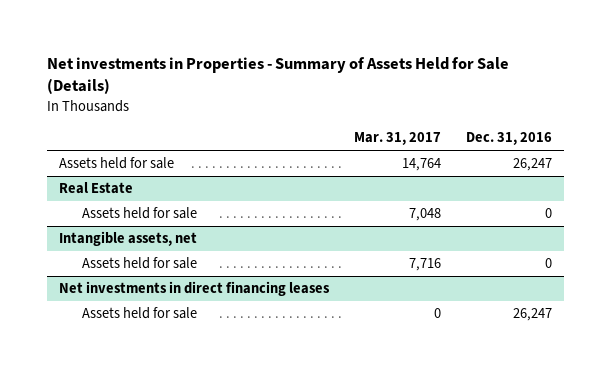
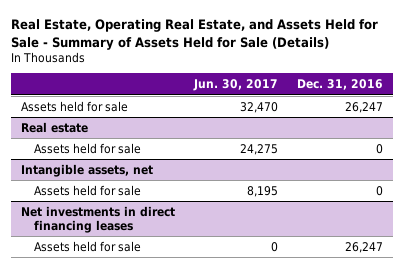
- Net investments in Properties - Summary of Assets Held for Sale (Details)
+ Real Estate, Operating Real Estate, and Assets Held for Sale - Summary of Assets Held for Sale (Details)
- | Mar. 31, 2017 | Dec. 31, 2016
+ | Jun. 30, 2017 | Dec. 31, 2016
- Real Estate
+ Real estate

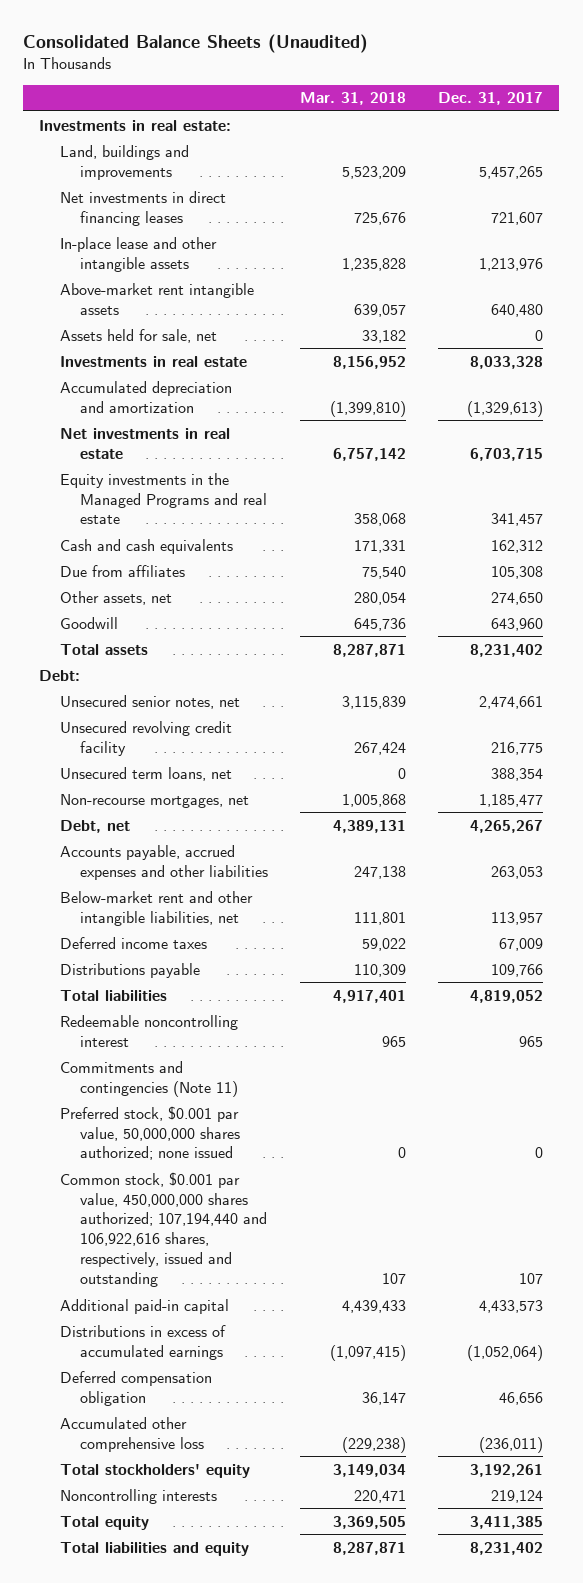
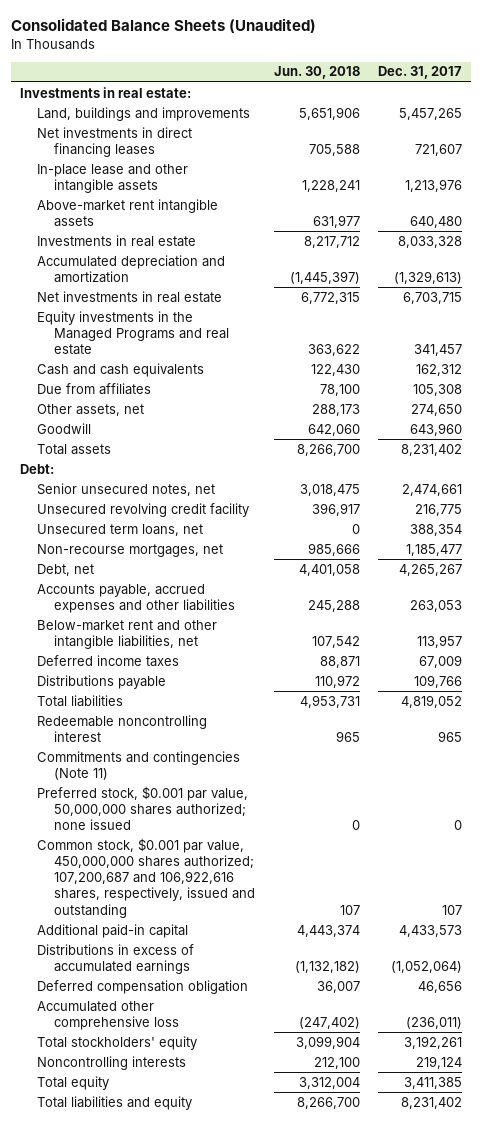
- | Mar. 31, 2018 | Dec. 31, 2017
+ | Jun. 30, 2018 | Dec. 31, 2017
- Assets held for sale, net | 33,182 | 0
- Unsecured senior notes, net | 3,115,839 | 2,474,661
+ Senior unsecured notes, net | 3,018,475 | 2,474,661
- Common stock, $0.001 par value, 450,000,000 shares authorized; 107,194,440 and 106,922,616 shares, respectively, issued and outstanding | 107 | 107
+ Common stock, $0.001 par value, 450,000,000 shares authorized; 107,200,687 and 106,922,616 shares, respectively, issued and outstanding | 107 | 107

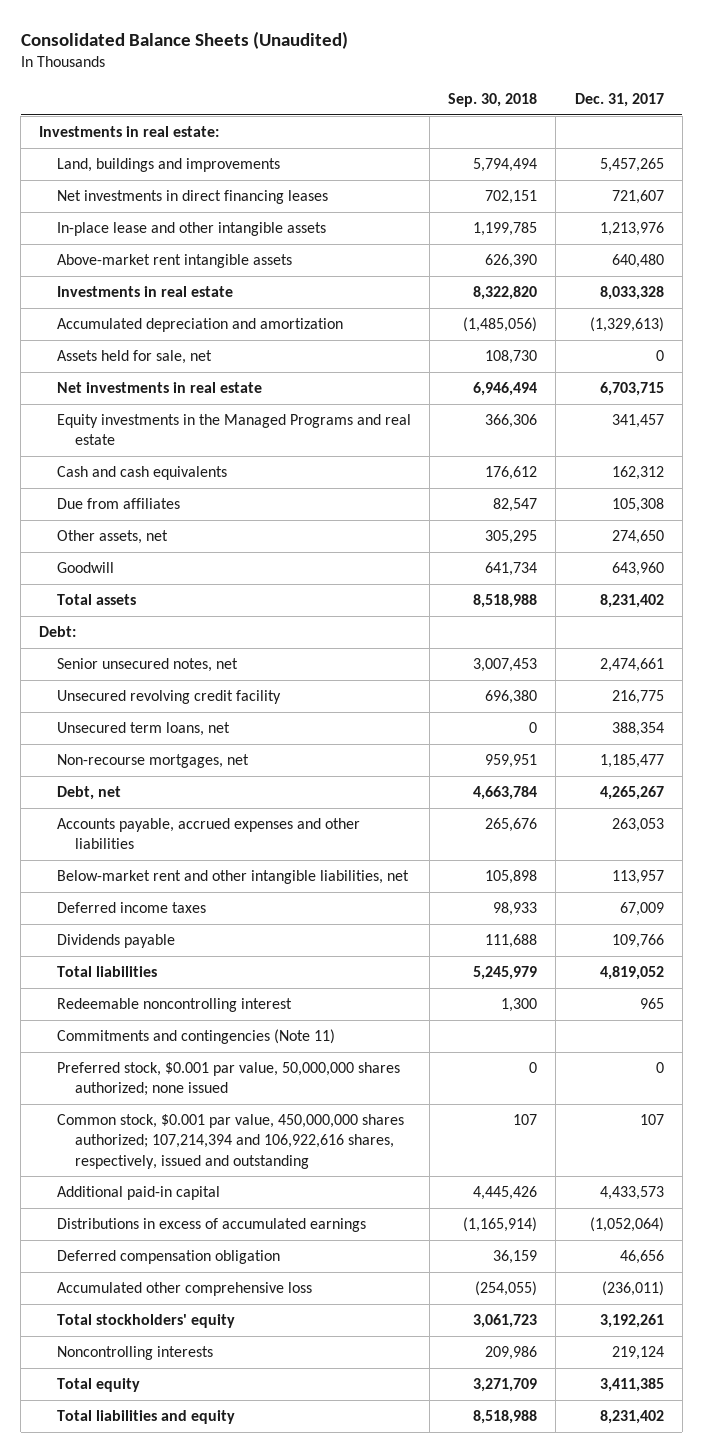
- | Jun. 30, 2018 | Dec. 31, 2017
+ | Sep. 30, 2018 | Dec. 31, 2017
+ Assets held for sale, net | 108,730 | 0
- Distributions payable | 110,972 | 109,766
+ Dividends payable | 111,688 | 109,766
- Common stock, $0.001 par value, 450,000,000 shares authorized; 107,200,687 and 106,922,616 shares, respectively, issued and outstanding | 107 | 107
+ Common stock, $0.001 par value, 450,000,000 shares authorized; 107,214,394 and 106,922,616 shares, respectively, issued and outstanding | 107 | 107

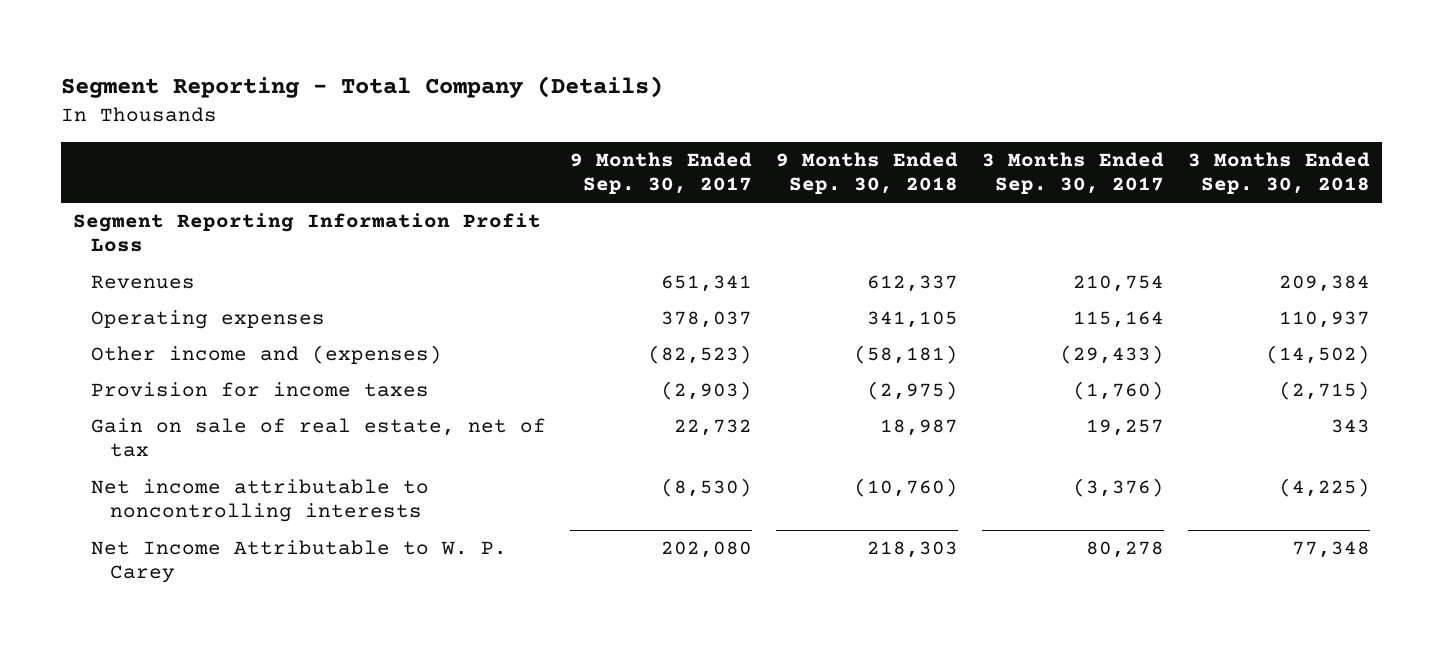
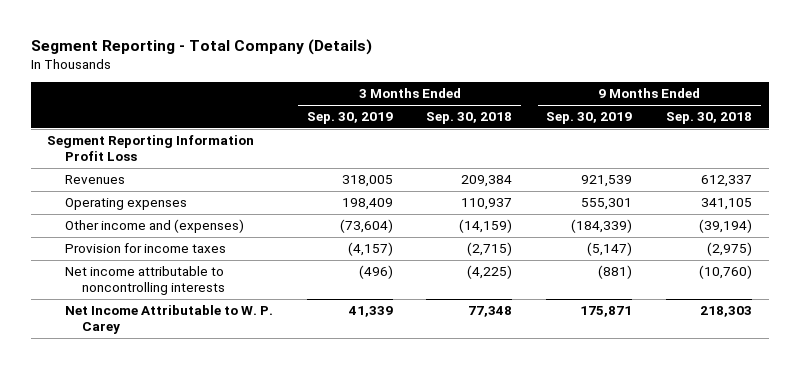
- | 9 Months Ended Sep. 30, 2017 | 9 Months Ended Sep. 30, 2018 | 3 Months Ended Sep. 30, 2017 | 3 Months Ended Sep. 30, 2018
+ | 3 Months Ended Sep. 30, 2019 | 3 Months Ended Sep. 30, 2018 | 9 Months Ended Sep. 30, 2019 | 9 Months Ended Sep. 30, 2018
- Other income and (expenses) | (82,523) | (58,181) | (29,433) | (14,502)
+ Other income and (expenses) | (73,604) | (14,159) | (184,339) | (39,194)
- Gain on sale of real estate, net of tax | 22,732 | 18,987 | 19,257 | 343

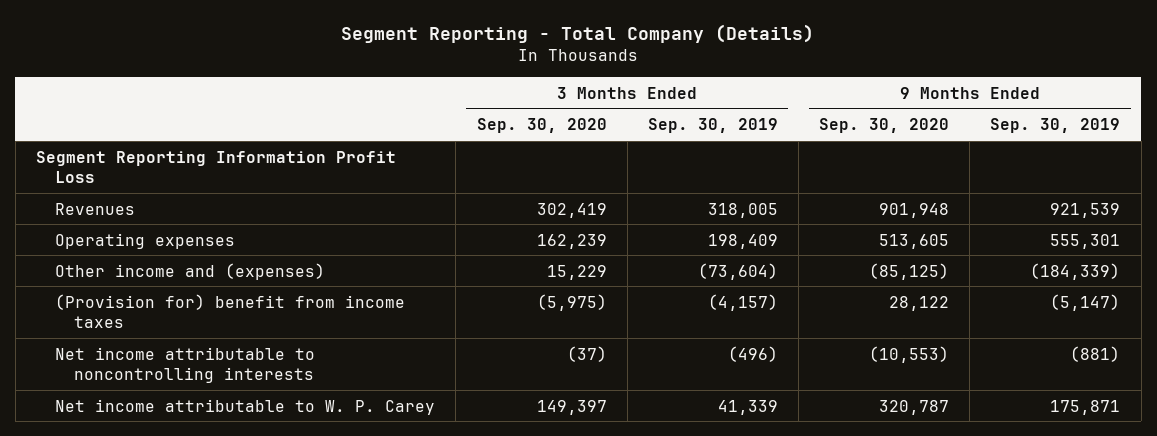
- | 3 Months Ended Sep. 30, 2019 | 3 Months Ended Sep. 30, 2018 | 9 Months Ended Sep. 30, 2019 | 9 Months Ended Sep. 30, 2018
+ | 3 Months Ended Sep. 30, 2020 | 3 Months Ended Sep. 30, 2019 | 9 Months Ended Sep. 30, 2020 | 9 Months Ended Sep. 30, 2019
- Provision for income taxes | (4,157) | (2,715) | (5,147) | (2,975)
+ (Provision for) benefit from income taxes | (5,975) | (4,157) | 28,122 | (5,147)
- Net Income Attributable to W. P. Carey | 41,339 | 77,348 | 175,871 | 218,303
+ Net income attributable to W. P. Carey | 149,397 | 41,339 | 320,787 | 175,871

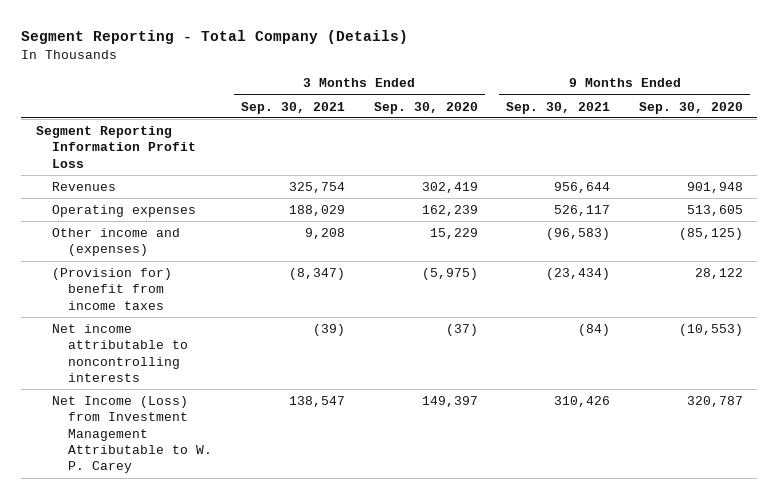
- | 3 Months Ended Sep. 30, 2020 | 3 Months Ended Sep. 30, 2019 | 9 Months Ended Sep. 30, 2020 | 9 Months Ended Sep. 30, 2019
+ | 3 Months Ended Sep. 30, 2021 | 3 Months Ended Sep. 30, 2020 | 9 Months Ended Sep. 30, 2021 | 9 Months Ended Sep. 30, 2020
- Net income attributable to W. P. Carey | 149,397 | 41,339 | 320,787 | 175,871
+ Net Income (Loss) from Investment Management Attributable to W. P. Carey | 138,547 | 149,397 | 310,426 | 320,787

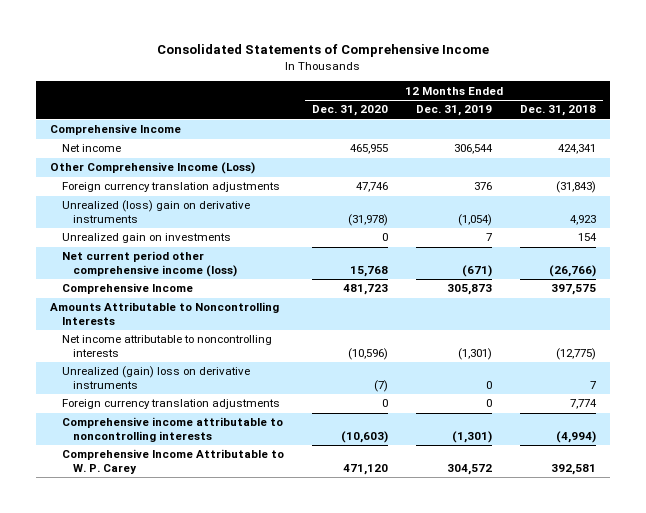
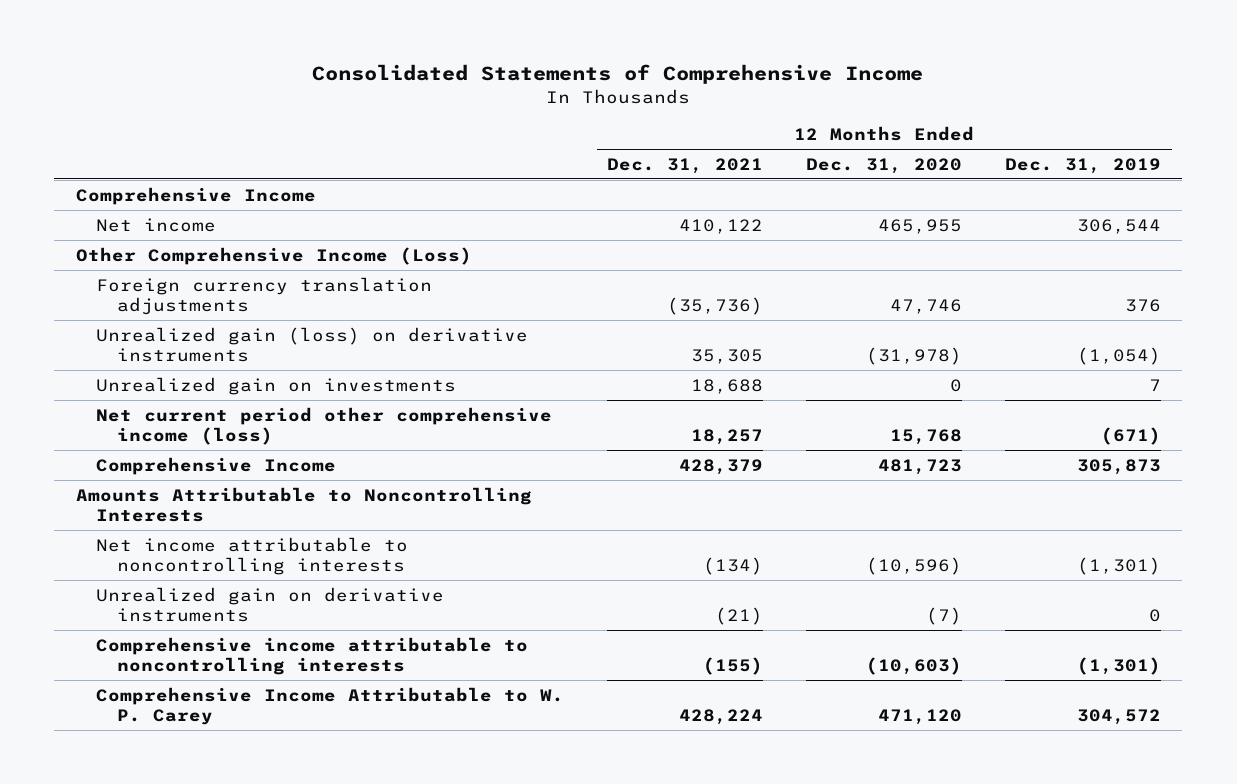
- | 12 Months Ended Dec. 31, 2020 | 12 Months Ended Dec. 31, 2019 | 12 Months Ended Dec. 31, 2018
+ | 12 Months Ended Dec. 31, 2021 | 12 Months Ended Dec. 31, 2020 | 12 Months Ended Dec. 31, 2019
- Unrealized (loss) gain on derivative instruments | (31,978) | (1,054) | 4,923
+ Unrealized gain (loss) on derivative instruments | 35,305 | (31,978) | (1,054)
- Unrealized (gain) loss on derivative instruments | (7) | 0 | 7
- Foreign currency translation adjustments | 0 | 0 | 7,774
+ Unrealized gain on derivative instruments | (21) | (7) | 0

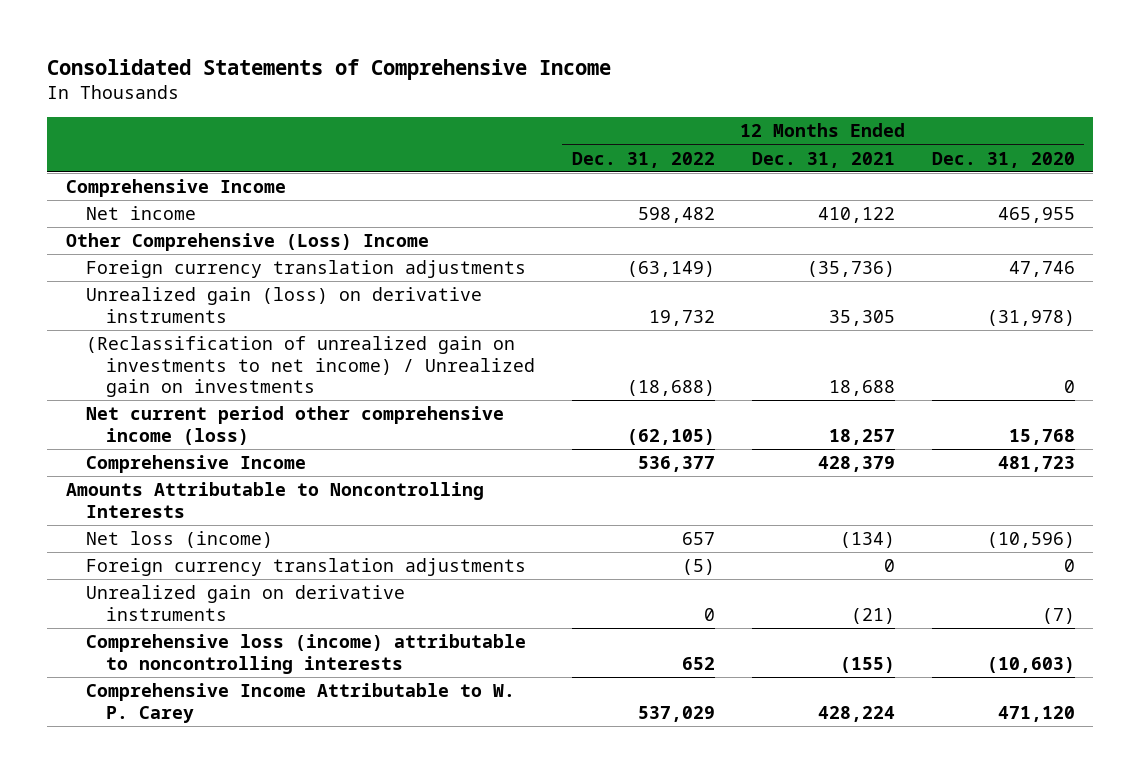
- | 12 Months Ended Dec. 31, 2021 | 12 Months Ended Dec. 31, 2020 | 12 Months Ended Dec. 31, 2019
+ | 12 Months Ended Dec. 31, 2022 | 12 Months Ended Dec. 31, 2021 | 12 Months Ended Dec. 31, 2020
- Other Comprehensive Income (Loss)
+ Other Comprehensive (Loss) Income
- Unrealized gain on investments | 18,688 | 0 | 7
+ (Reclassification of unrealized gain on investments to net income) / Unrealized gain on investments | (18,688) | 18,688 | 0
- Net income attributable to noncontrolling interests | (134) | (10,596) | (1,301)
+ Net loss (income) | 657 | (134) | (10,596)
+ Foreign currency translation adjustments | (5) | 0 | 0
- Comprehensive income attributable to noncontrolling interests | (155) | (10,603) | (1,301)
+ Comprehensive loss (income) attributable to noncontrolling interests | 652 | (155) | (10,603)

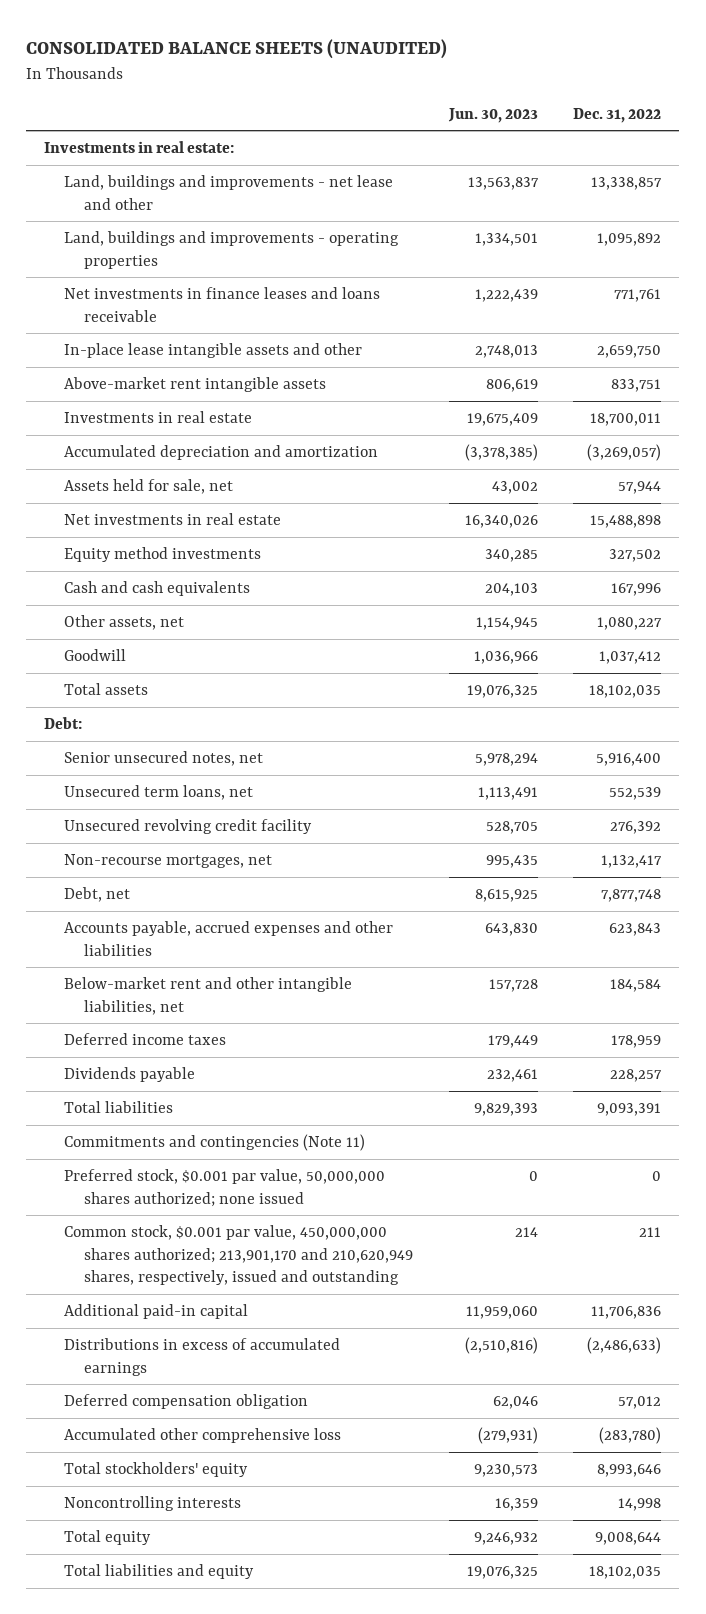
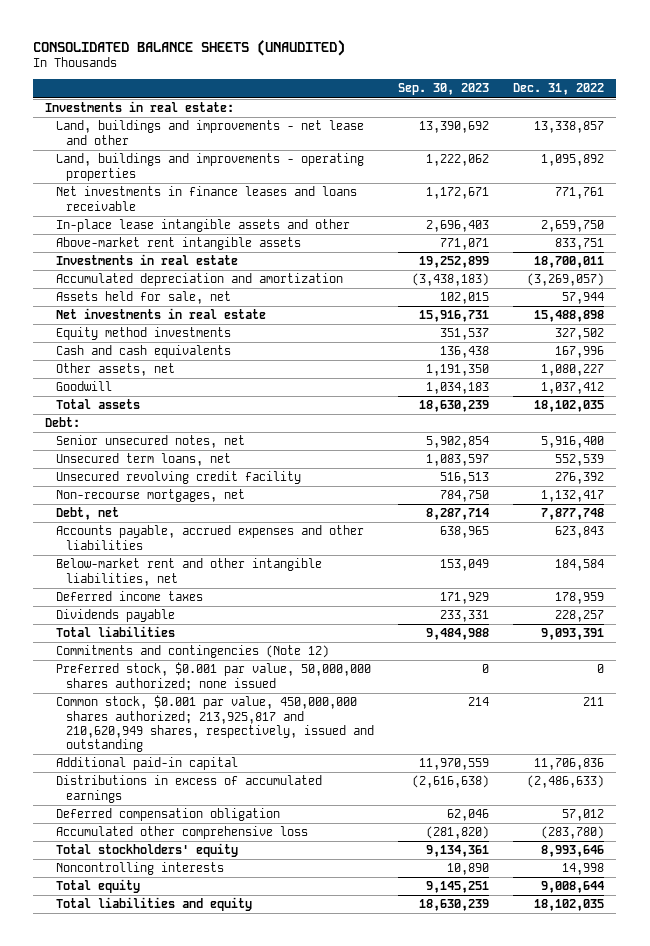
- | Jun. 30, 2023 | Dec. 31, 2022
+ | Sep. 30, 2023 | Dec. 31, 2022
- Commitments and contingencies (Note 11)
+ Commitments and contingencies (Note 12)
- Common stock, $0.001 par value, 450,000,000 shares authorized; 213,901,170 and 210,620,949 shares, respectively, issued and outstanding | 214 | 211
+ Common stock, $0.001 par value, 450,000,000 shares authorized; 213,925,817 and 210,620,949 shares, respectively, issued and outstanding | 214 | 211

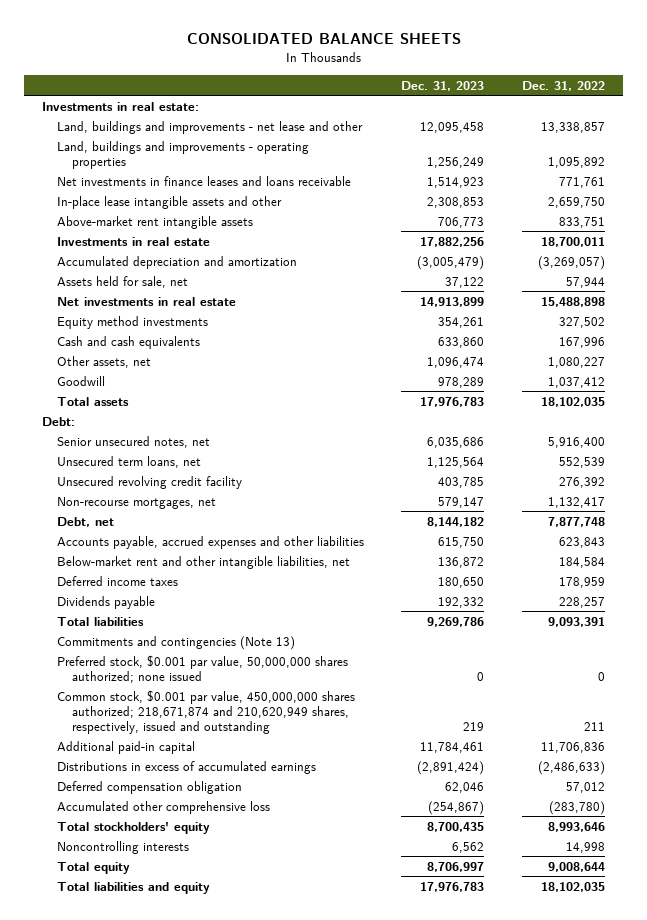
- CONSOLIDATED BALANCE SHEETS (UNAUDITED)
+ CONSOLIDATED BALANCE SHEETS
- | Sep. 30, 2023 | Dec. 31, 2022
+ | Dec. 31, 2023 | Dec. 31, 2022
- Commitments and contingencies (Note 12)
+ Commitments and contingencies (Note 13)
- Common stock, $0.001 par value, 450,000,000 shares authorized; 213,925,817 and 210,620,949 shares, respectively, issued and outstanding | 214 | 211
+ Common stock, $0.001 par value, 450,000,000 shares authorized; 218,671,874 and 210,620,949 shares, respectively, issued and outstanding | 219 | 211

